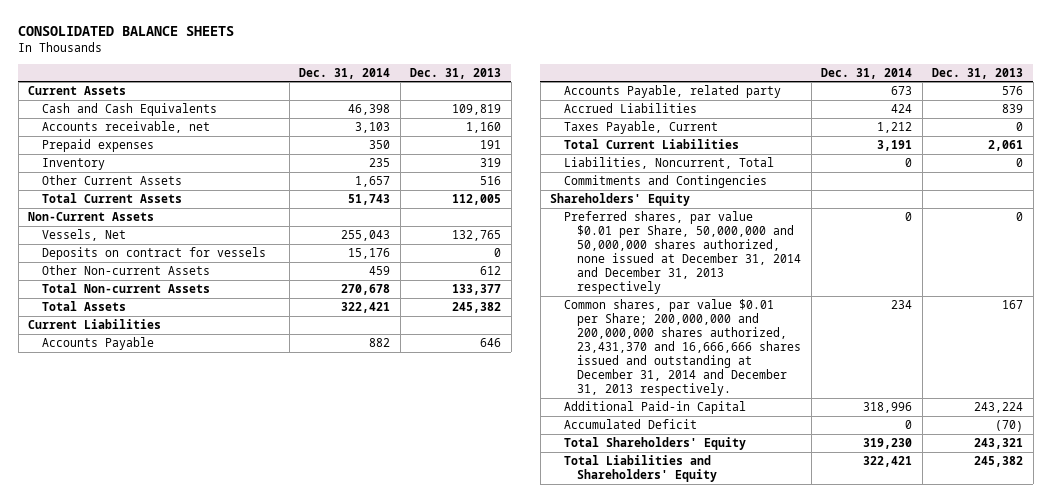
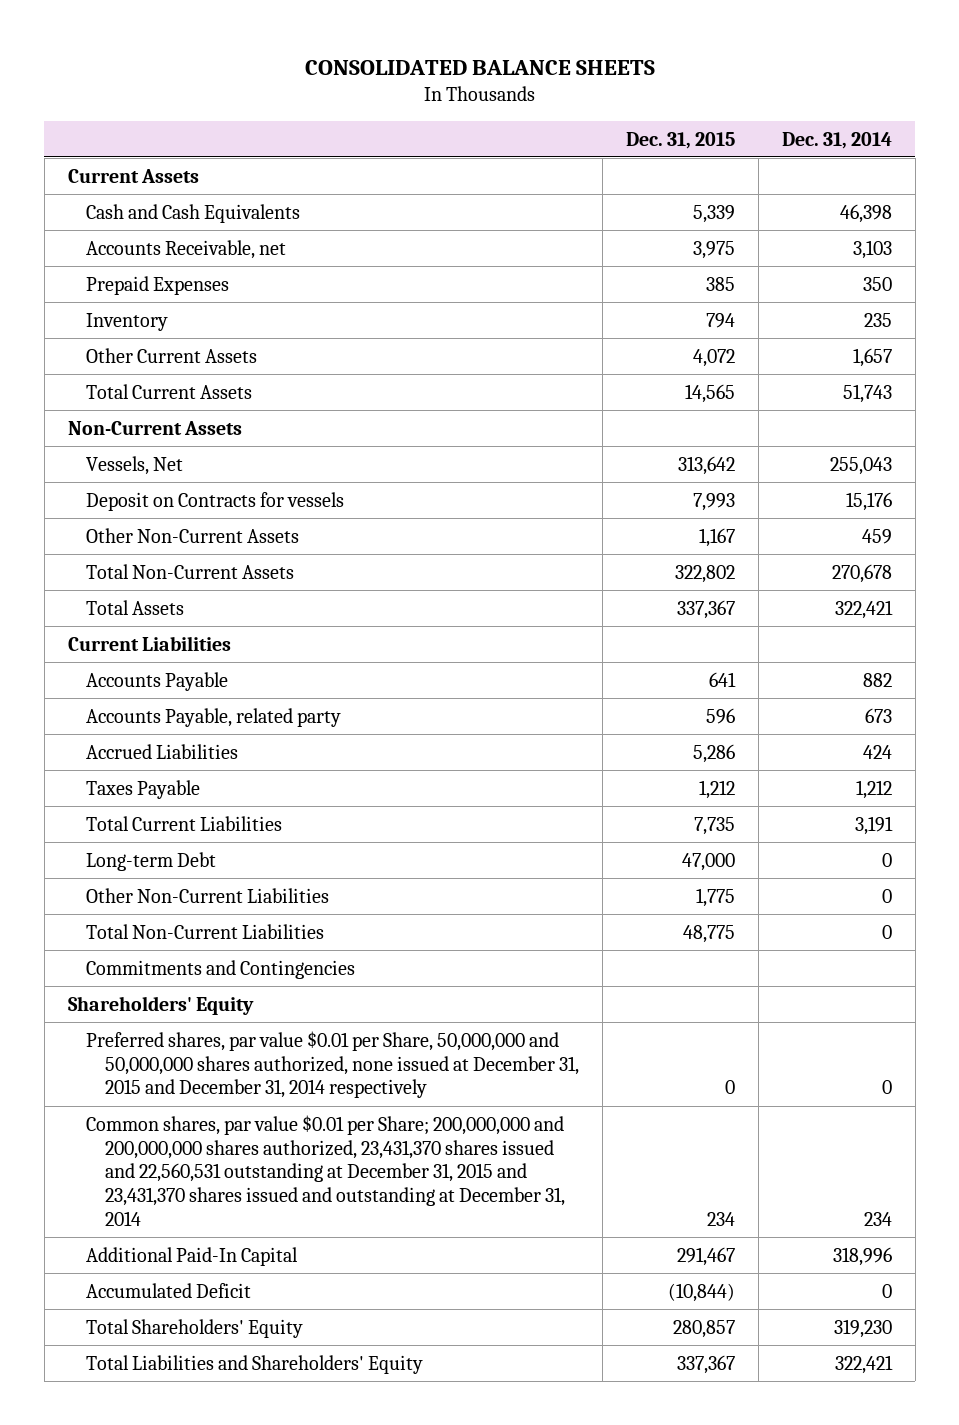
- | Dec. 31, 2014 | Dec. 31, 2013
+ | Dec. 31, 2015 | Dec. 31, 2014
- Accounts receivable, net | 3,103 | 1,160
- Prepaid expenses | 350 | 191
+ Accounts Receivable, net | 3,975 | 3,103
+ Prepaid Expenses | 385 | 350
- Deposits on contract for vessels | 15,176 | 0
- Other Non-current Assets | 459 | 612
- Total Non-current Assets | 270,678 | 133,377
+ Deposit on Contracts for vessels | 7,993 | 15,176
+ Other Non-Current Assets | 1,167 | 459
+ Total Non-Current Assets | 322,802 | 270,678
- Taxes Payable, Current | 1,212 | 0
+ Taxes Payable | 1,212 | 1,212
- Liabilities, Noncurrent, Total | 0 | 0
+ Long-term Debt | 47,000 | 0
+ Other Non-Current Liabilities | 1,775 | 0
+ Total Non-Current Liabilities | 48,775 | 0
- Preferred shares, par value $0.01 per Share, 50,000,000 and 50,000,000 shares authorized, none issued at December 31, 2014 and December 31, 2013 respectively | 0 | 0
- Common shares, par value $0.01 per Share; 200,000,000 and 200,000,000 shares authorized, 23,431,370 and 16,666,666 shares issued and outstanding at December 31, 2014 and December 31, 2013 respectively. | 234 | 167
- Additional Paid-in Capital | 318,996 | 243,224
+ Preferred shares, par value $0.01 per Share, 50,000,000 and 50,000,000 shares authorized, none issued at December 31, 2015 and December 31, 2014 respectively | 0 | 0
+ Common shares, par value $0.01 per Share; 200,000,000 and 200,000,000 shares authorized, 23,431,370 shares issued and 22,560,531 outstanding at December 31, 2015 and 23,431,370 shares issued and outstanding at December 31, 2014 | 234 | 234
+ Additional Paid-In Capital | 291,467 | 318,996

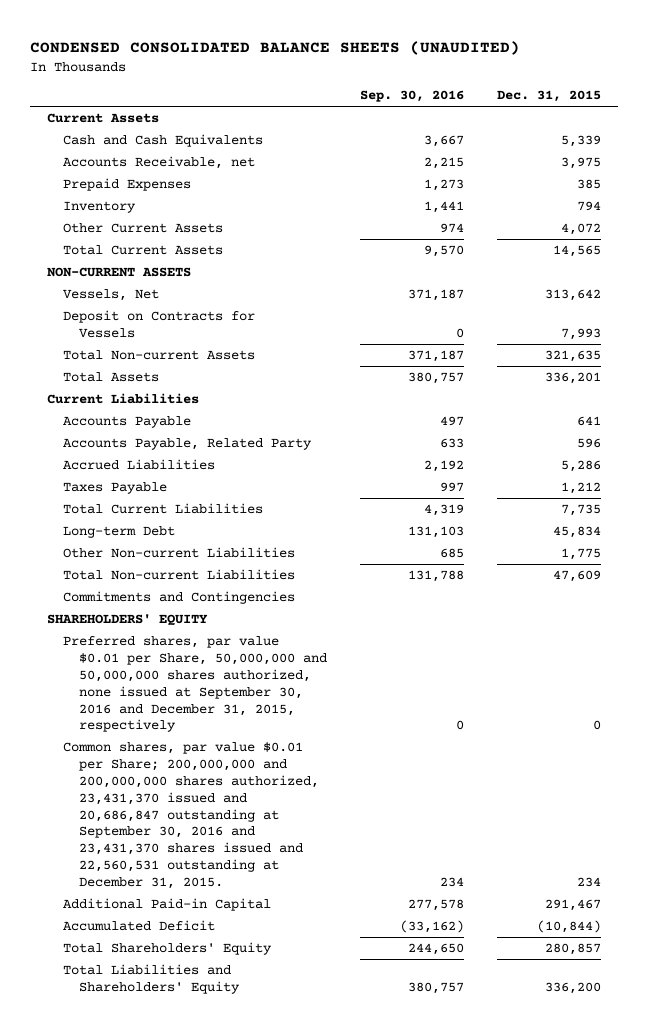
- CONSOLIDATED BALANCE SHEETS
+ CONDENSED CONSOLIDATED BALANCE SHEETS (UNAUDITED)
- | Dec. 31, 2015 | Dec. 31, 2014
+ | Sep. 30, 2016 | Dec. 31, 2015
- Non-Current Assets
+ NON-CURRENT ASSETS
- Deposit on Contracts for vessels | 7,993 | 15,176
- Other Non-Current Assets | 1,167 | 459
- Total Non-Current Assets | 322,802 | 270,678
- Total Assets | 337,367 | 322,421
+ Deposit on Contracts for Vessels | 0 | 7,993
+ Total Non-current Assets | 371,187 | 321,635
+ Total Assets | 380,757 | 336,201
- Accounts Payable, related party | 596 | 673
+ Accounts Payable, Related Party | 633 | 596
- Long-term Debt | 47,000 | 0
- Other Non-Current Liabilities | 1,775 | 0
- Total Non-Current Liabilities | 48,775 | 0
+ Long-term Debt | 131,103 | 45,834
+ Other Non-current Liabilities | 685 | 1,775
+ Total Non-current Liabilities | 131,788 | 47,609
- Shareholders' Equity
- Preferred shares, par value $0.01 per Share, 50,000,000 and 50,000,000 shares authorized, none issued at December 31, 2015 and December 31, 2014 respectively | 0 | 0
- Common shares, par value $0.01 per Share; 200,000,000 and 200,000,000 shares authorized, 23,431,370 shares issued and 22,560,531 outstanding at December 31, 2015 and 23,431,370 shares issued and outstanding at December 31, 2014 | 234 | 234
- Additional Paid-In Capital | 291,467 | 318,996
+ SHAREHOLDERS' EQUITY
+ Preferred shares, par value $0.01 per Share, 50,000,000 and 50,000,000 shares authorized, none issued at September 30, 2016 and December 31, 2015, respectively | 0 | 0
+ Common shares, par value $0.01 per Share; 200,000,000 and 200,000,000 shares authorized, 23,431,370 issued and 20,686,847 outstanding at September 30, 2016 and 23,431,370 shares issued and 22,560,531 outstanding at December 31, 2015. | 234 | 234
+ Additional Paid-in Capital | 277,578 | 291,467
- Total Liabilities and Shareholders' Equity | 337,367 | 322,421
+ Total Liabilities and Shareholders' Equity | 380,757 | 336,200

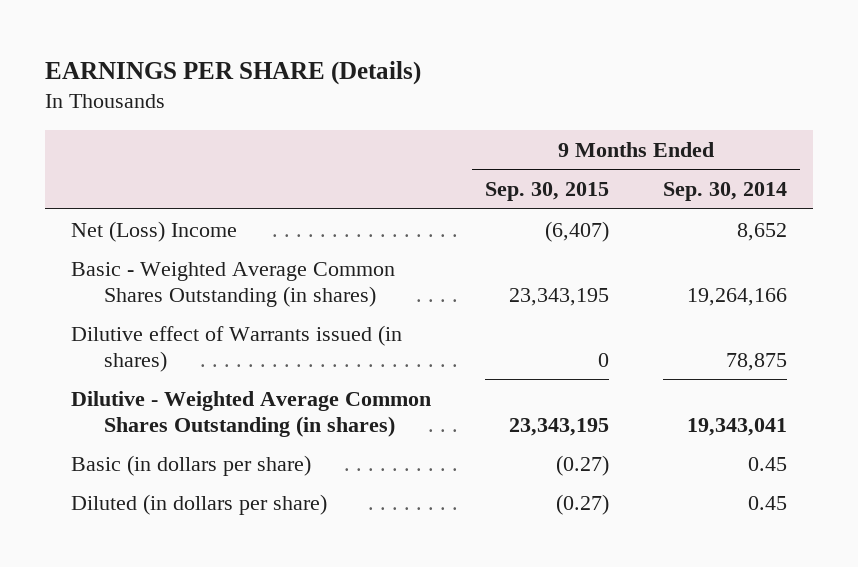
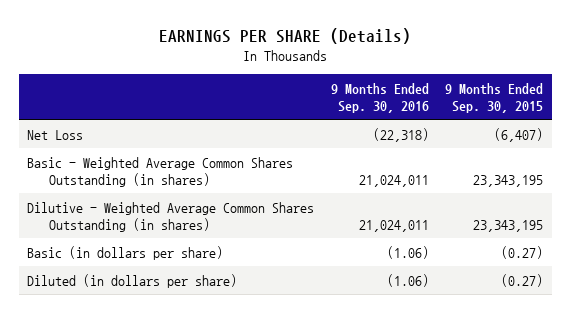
- | 9 Months Ended Sep. 30, 2015 | 9 Months Ended Sep. 30, 2014
+ | 9 Months Ended Sep. 30, 2016 | 9 Months Ended Sep. 30, 2015
- Net (Loss) Income | (6,407) | 8,652
+ Net Loss | (22,318) | (6,407)
- Dilutive effect of Warrants issued (in shares) | 0 | 78,875

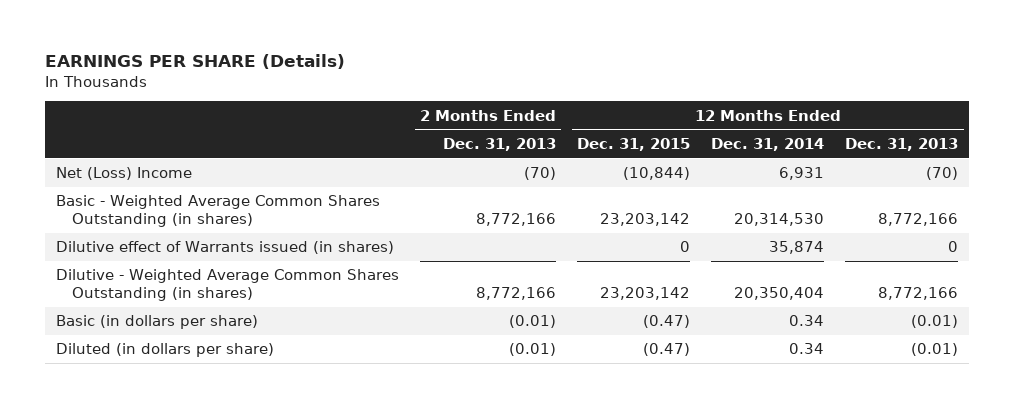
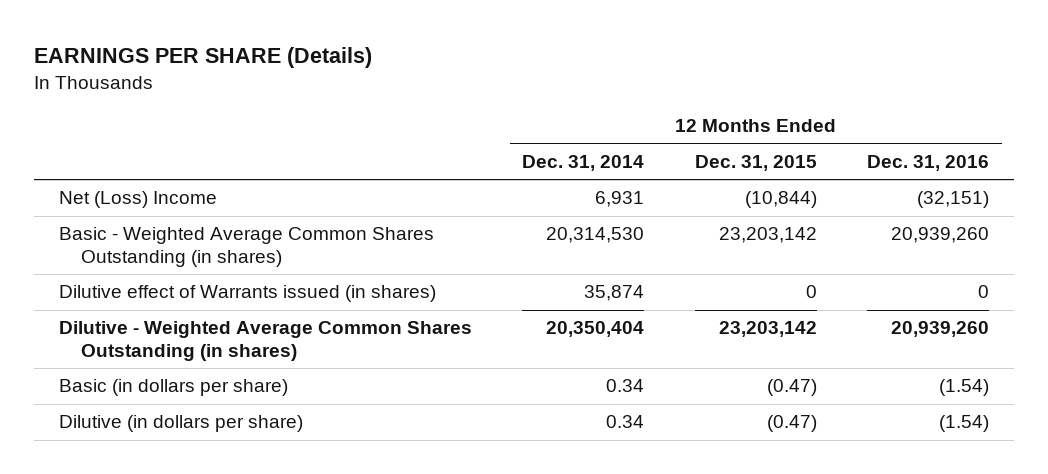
- | 2 Months Ended Dec. 31, 2013 | 12 Months Ended Dec. 31, 2015 | 12 Months Ended Dec. 31, 2014 | 12 Months Ended Dec. 31, 2013
+ | 12 Months Ended Dec. 31, 2014 | 12 Months Ended Dec. 31, 2015 | 12 Months Ended Dec. 31, 2016
- Diluted (in dollars per share) | (0.01) | (0.47) | 0.34 | (0.01)
+ Dilutive (in dollars per share) | 0.34 | (0.47) | (1.54)

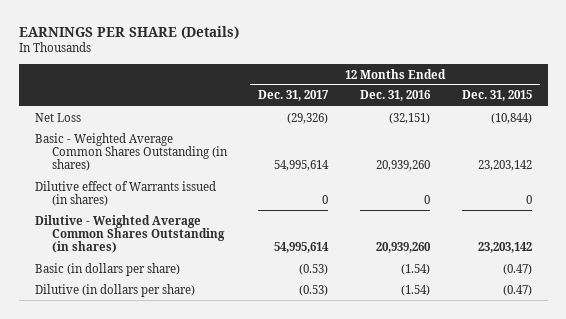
- | 12 Months Ended Dec. 31, 2014 | 12 Months Ended Dec. 31, 2015 | 12 Months Ended Dec. 31, 2016
+ | 12 Months Ended Dec. 31, 2017 | 12 Months Ended Dec. 31, 2016 | 12 Months Ended Dec. 31, 2015
- Net (Loss) Income | 6,931 | (10,844) | (32,151)
+ Net Loss | (29,326) | (32,151) | (10,844)

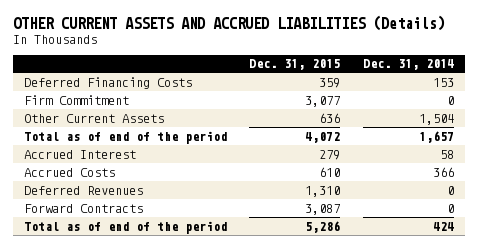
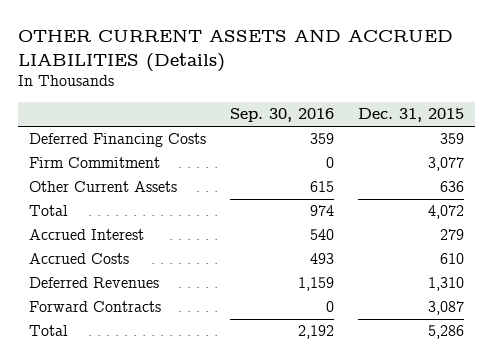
- | Dec. 31, 2015 | Dec. 31, 2014
+ | Sep. 30, 2016 | Dec. 31, 2015
- Total as of end of the period | 4,072 | 1,657
+ Total | 974 | 4,072
- Total as of end of the period | 5,286 | 424
+ Total | 2,192 | 5,286

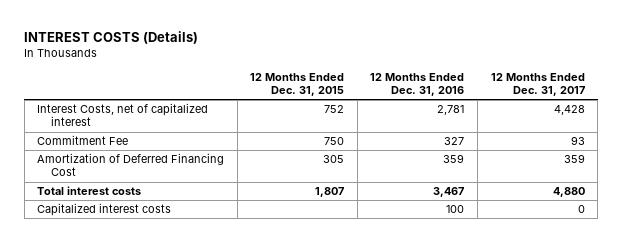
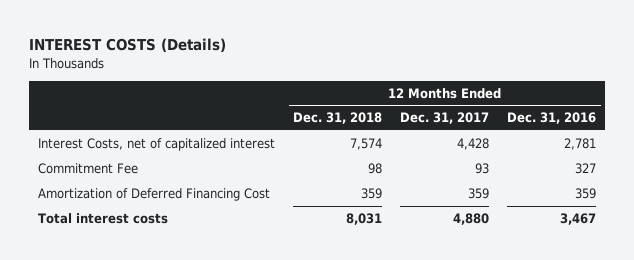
- | 12 Months Ended Dec. 31, 2015 | 12 Months Ended Dec. 31, 2016 | 12 Months Ended Dec. 31, 2017
+ | 12 Months Ended Dec. 31, 2018 | 12 Months Ended Dec. 31, 2017 | 12 Months Ended Dec. 31, 2016
- Capitalized interest costs | | 100 | 0

